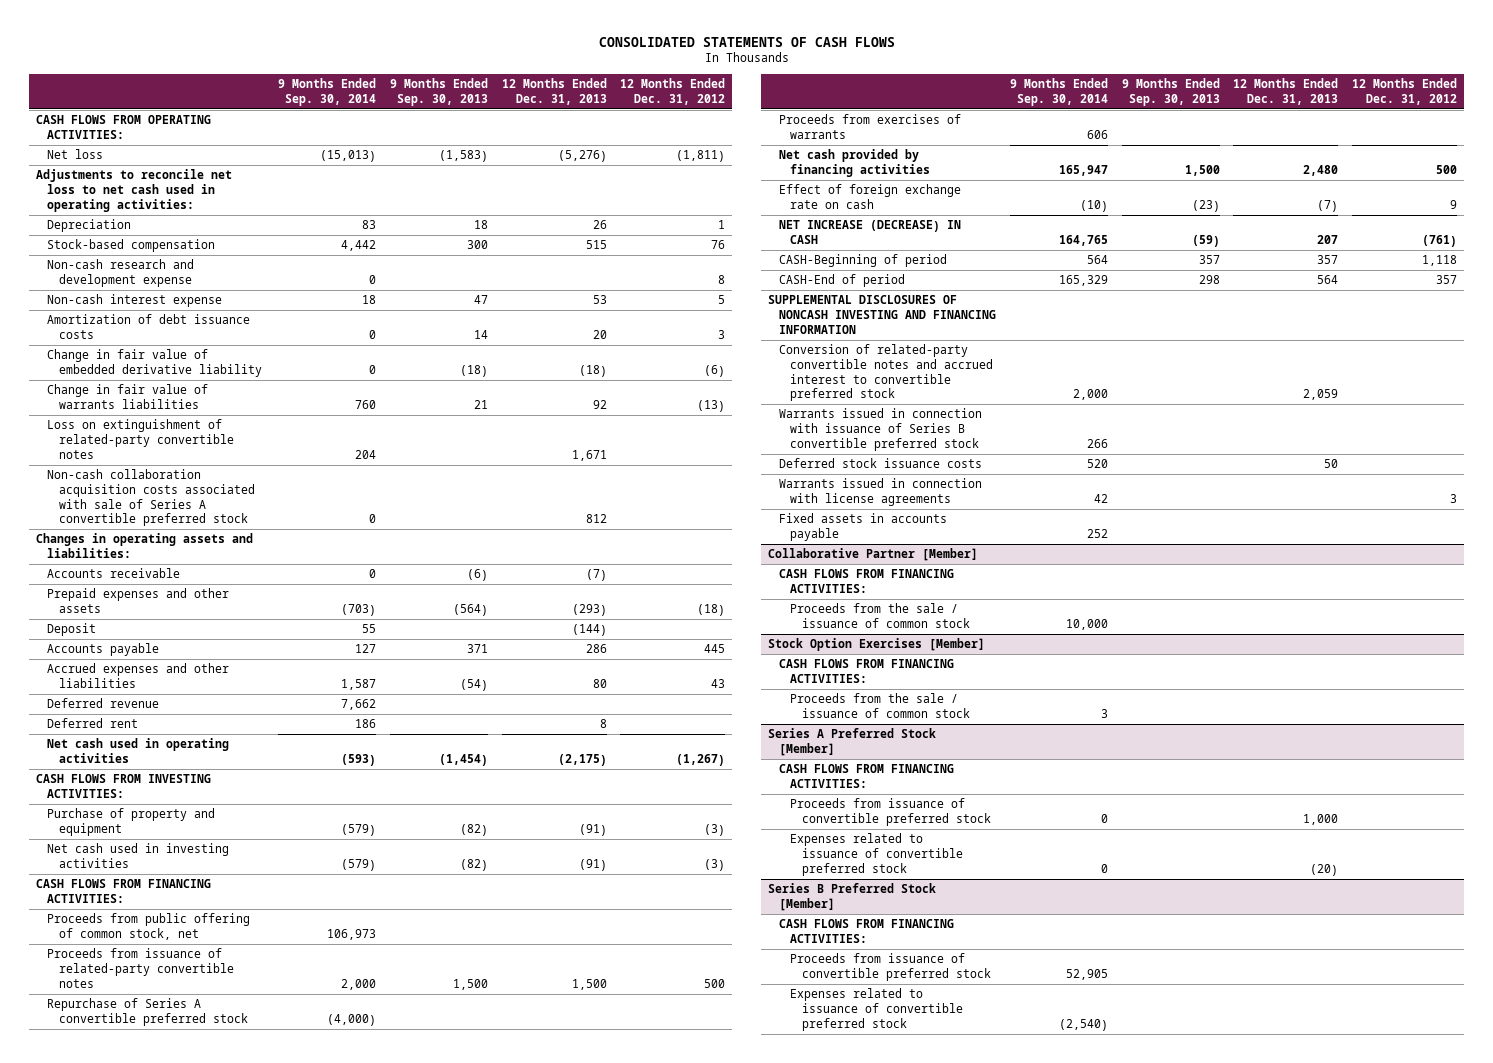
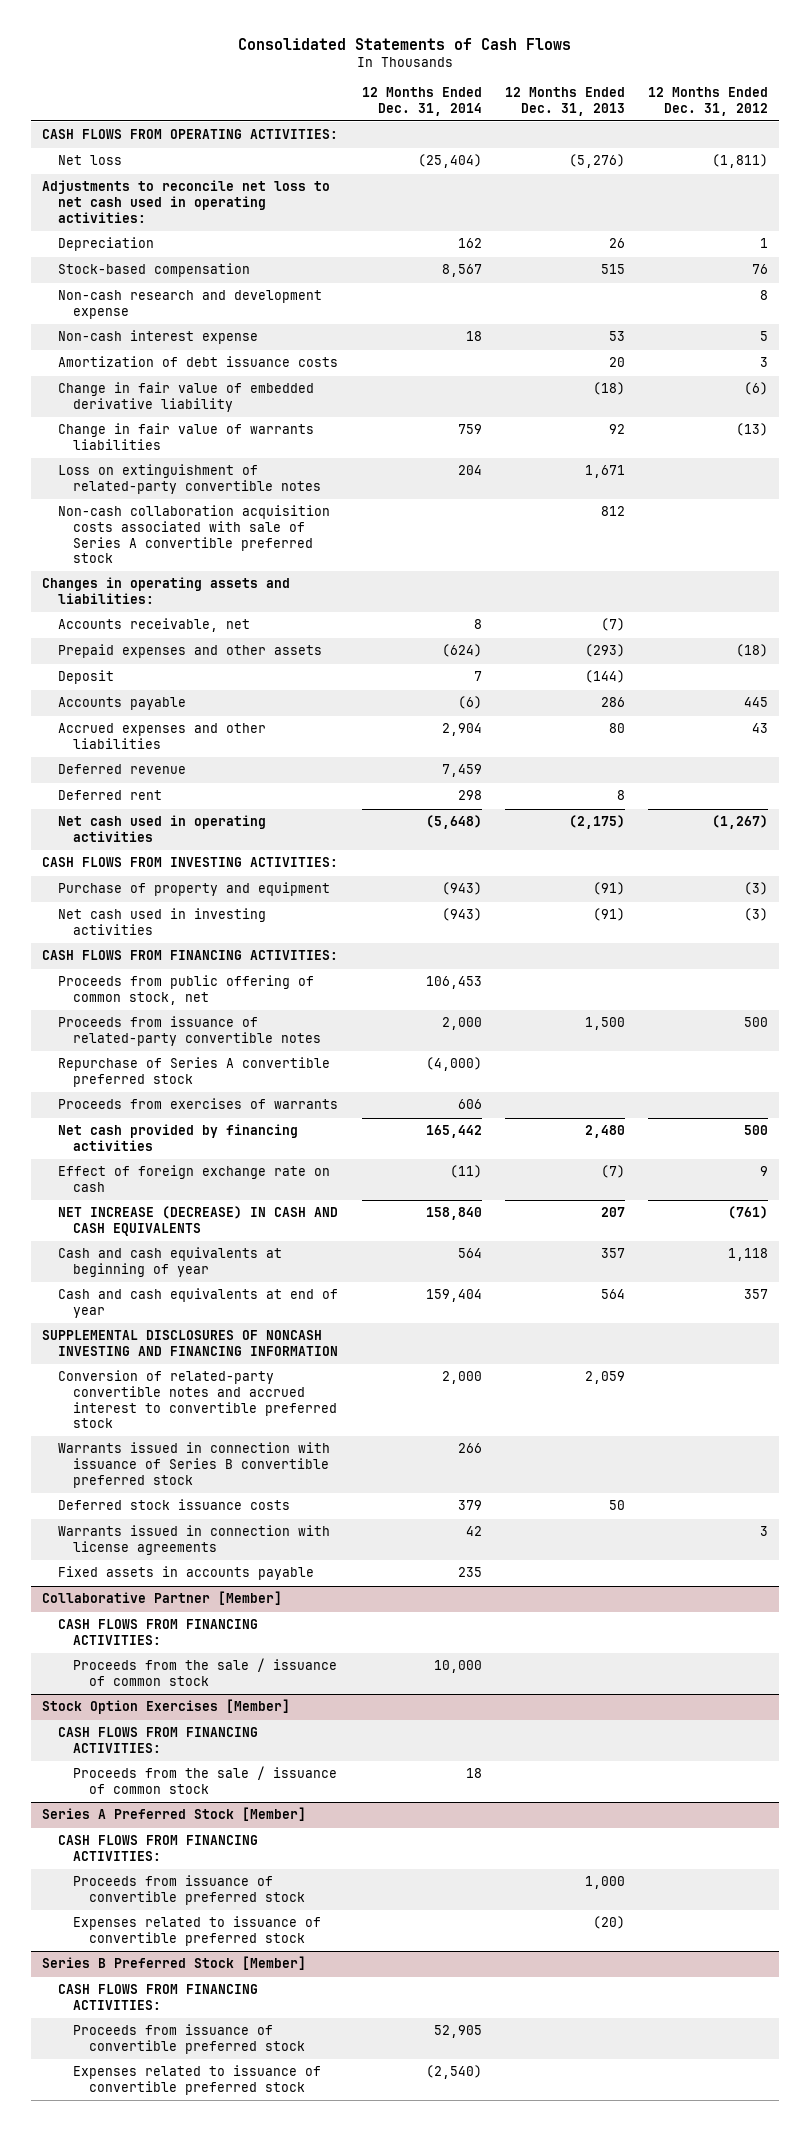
- CONSOLIDATED STATEMENTS OF CASH FLOWS
+ Consolidated Statements of Cash Flows
- | 9 Months Ended Sep. 30, 2014 | 9 Months Ended Sep. 30, 2013 | 12 Months Ended Dec. 31, 2013 | 12 Months Ended Dec. 31, 2012
+ | 12 Months Ended Dec. 31, 2014 | 12 Months Ended Dec. 31, 2013 | 12 Months Ended Dec. 31, 2012
- Accounts receivable | 0 | (6) | (7) |
+ Accounts receivable, net | 8 | (7) |
- NET INCREASE (DECREASE) IN CASH | 164,765 | (59) | 207 | (761)
- CASH-Beginning of period | 564 | 357 | 357 | 1,118
- CASH-End of period | 165,329 | 298 | 564 | 357
+ NET INCREASE (DECREASE) IN CASH AND CASH EQUIVALENTS | 158,840 | 207 | (761)
+ Cash and cash equivalents at beginning of year | 564 | 357 | 1,118
+ Cash and cash equivalents at end of year | 159,404 | 564 | 357

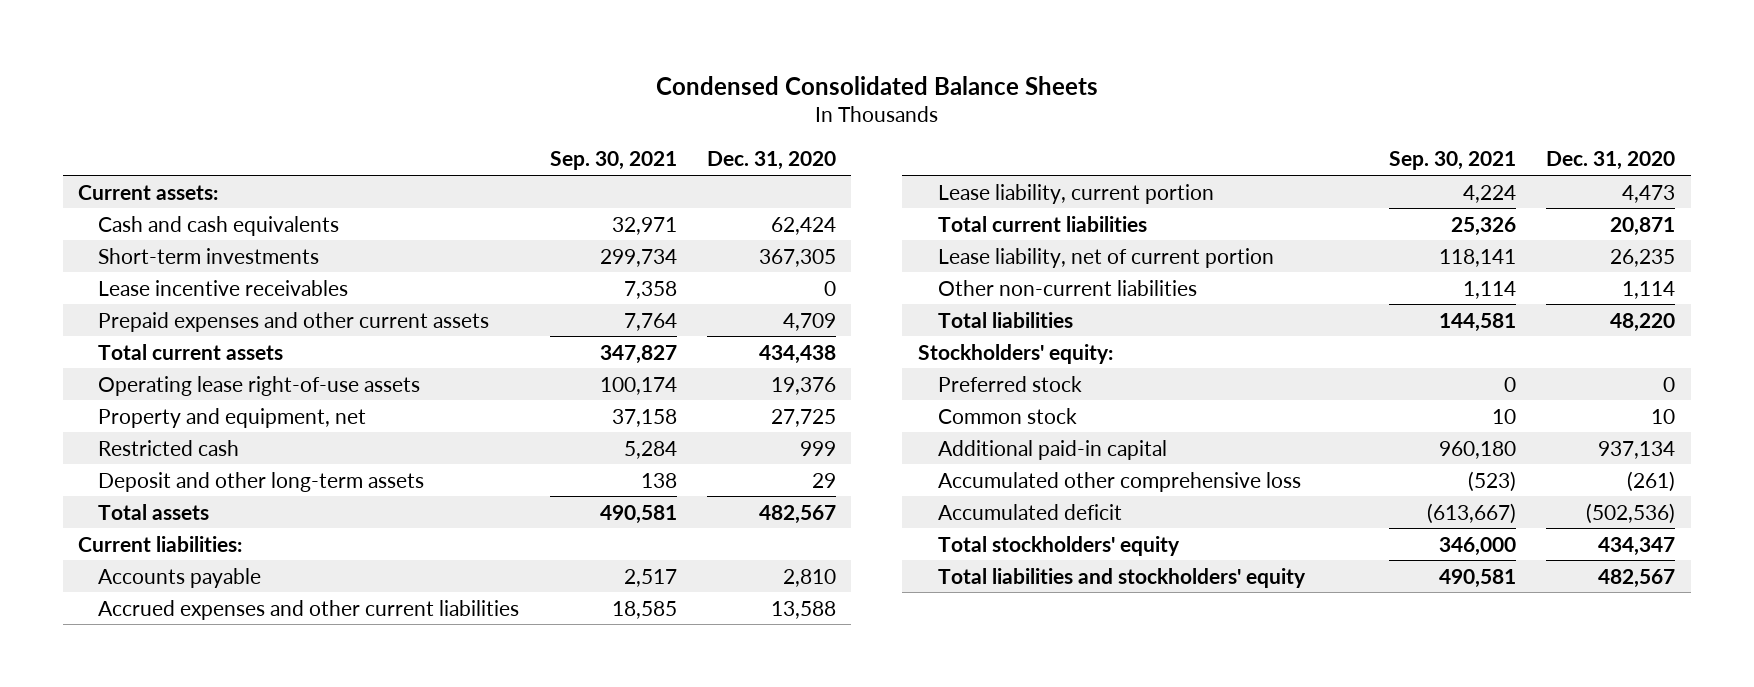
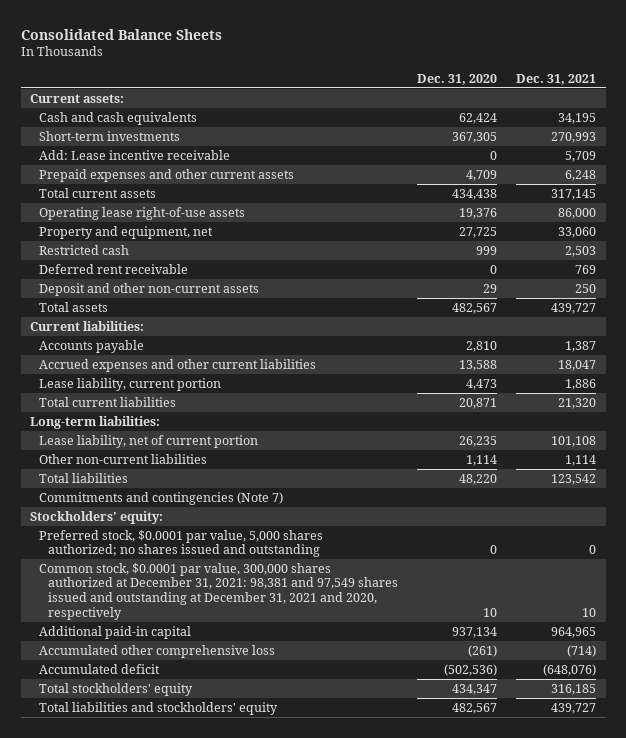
- Condensed Consolidated Balance Sheets
+ Consolidated Balance Sheets
- | Sep. 30, 2021 | Dec. 31, 2020
+ | Dec. 31, 2020 | Dec. 31, 2021
- Lease incentive receivables | 7,358 | 0
+ Add: Lease incentive receivable | 0 | 5,709
- Deposit and other long-term assets | 138 | 29
+ Deferred rent receivable | 0 | 769
+ Deposit and other non-current assets | 29 | 250
+ Long-term liabilities:
+ Commitments and contingencies (Note 7)
- Preferred stock | 0 | 0
- Common stock | 10 | 10
+ Preferred stock, $0.0001 par value, 5,000 shares authorized; no shares issued and outstanding | 0 | 0
+ Common stock, $0.0001 par value, 300,000 shares authorized at December 31, 2021: 98,381 and 97,549 shares issued and outstanding at December 31, 2021 and 2020, respectively | 10 | 10

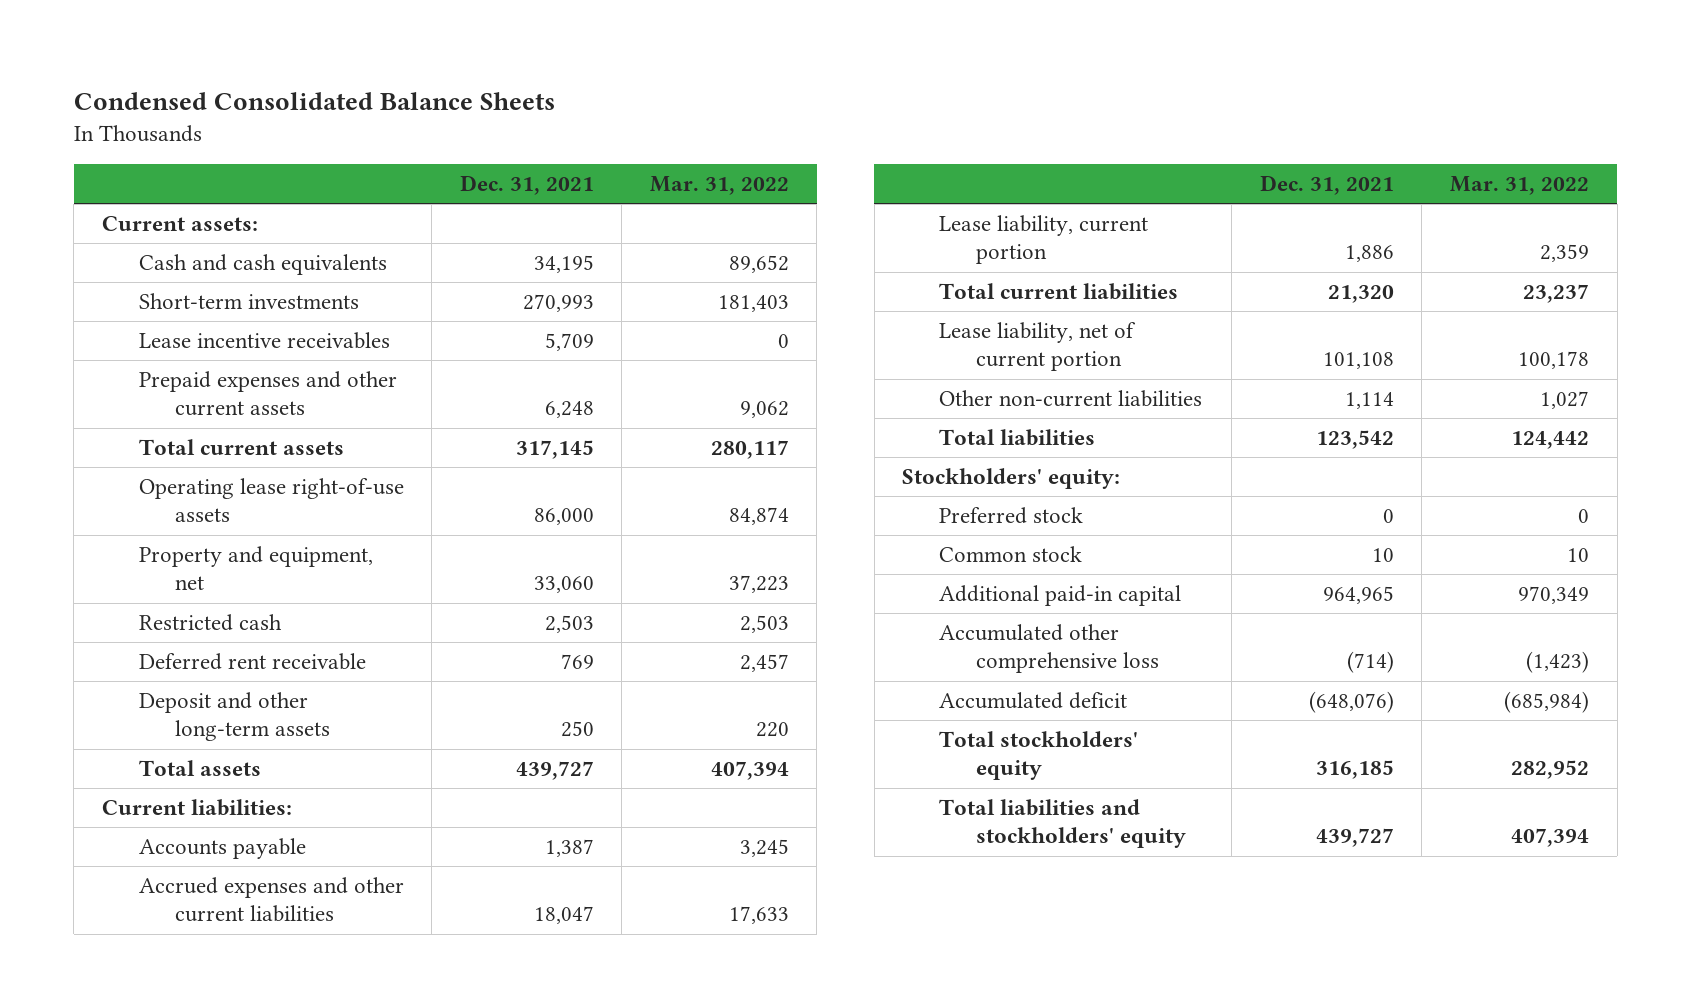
- Consolidated Balance Sheets
+ Condensed Consolidated Balance Sheets
- | Dec. 31, 2020 | Dec. 31, 2021
+ | Dec. 31, 2021 | Mar. 31, 2022
- Add: Lease incentive receivable | 0 | 5,709
+ Lease incentive receivables | 5,709 | 0
- Deposit and other non-current assets | 29 | 250
+ Deposit and other long-term assets | 250 | 220
- Long-term liabilities:
- Commitments and contingencies (Note 7)
- Preferred stock, $0.0001 par value, 5,000 shares authorized; no shares issued and outstanding | 0 | 0
- Common stock, $0.0001 par value, 300,000 shares authorized at December 31, 2021: 98,381 and 97,549 shares issued and outstanding at December 31, 2021 and 2020, respectively | 10 | 10
+ Preferred stock | 0 | 0
+ Common stock | 10 | 10

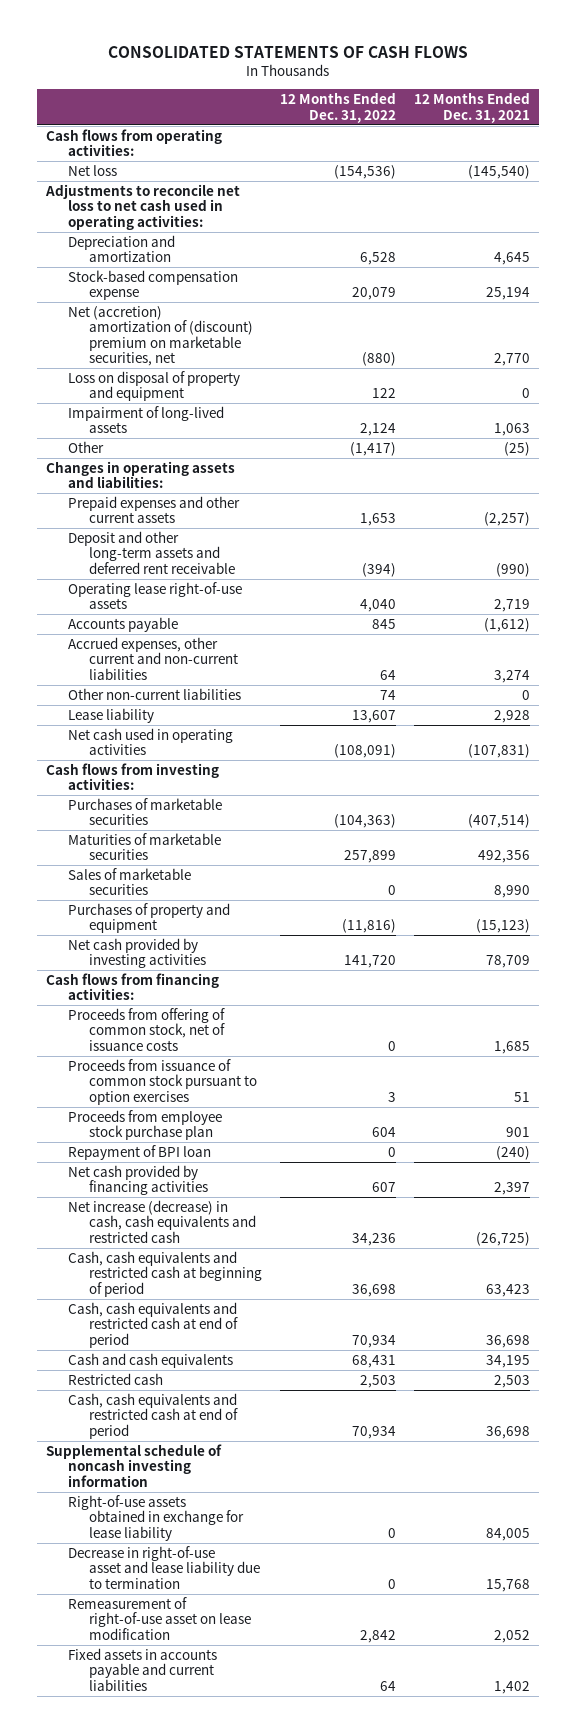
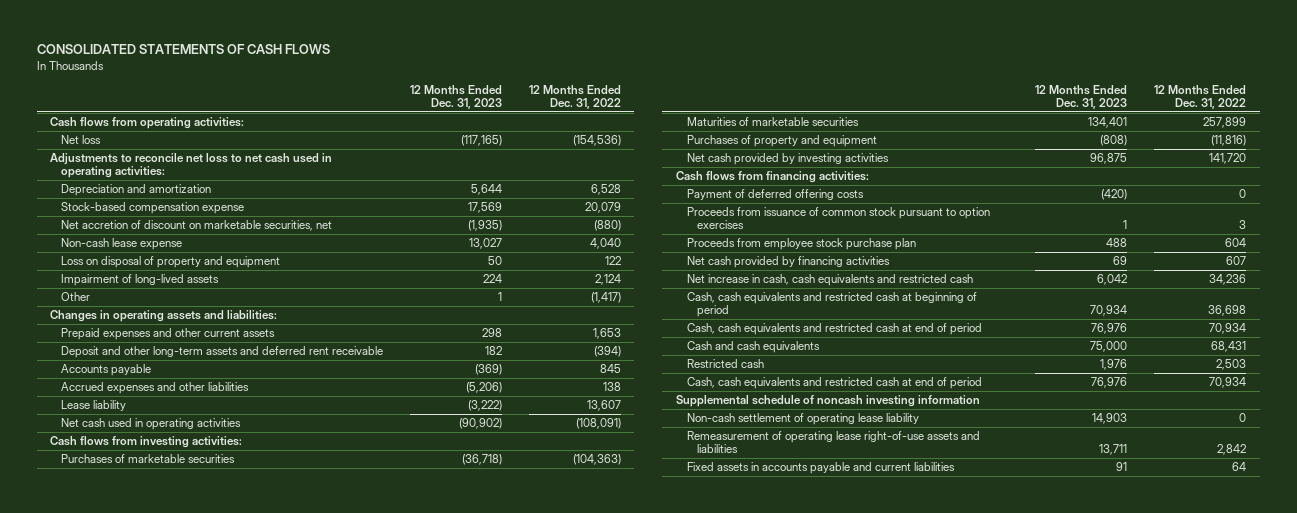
- | 12 Months Ended Dec. 31, 2022 | 12 Months Ended Dec. 31, 2021
+ | 12 Months Ended Dec. 31, 2023 | 12 Months Ended Dec. 31, 2022
- Net (accretion) amortization of (discount) premium on marketable securities, net | (880) | 2,770
+ Net accretion of discount on marketable securities, net | (1,935) | (880)
+ Non-cash lease expense | 13,027 | 4,040
- Operating lease right-of-use assets | 4,040 | 2,719
- Accrued expenses, other current and non-current liabilities | 64 | 3,274
- Other non-current liabilities | 74 | 0
+ Accrued expenses and other liabilities | (5,206) | 138
- Sales of marketable securities | 0 | 8,990
- Proceeds from offering of common stock, net of issuance costs | 0 | 1,685
+ Payment of deferred offering costs | (420) | 0
- Repayment of BPI loan | 0 | (240)
- Net increase (decrease) in cash, cash equivalents and restricted cash | 34,236 | (26,725)
+ Net increase in cash, cash equivalents and restricted cash | 6,042 | 34,236
- Right-of-use assets obtained in exchange for lease liability | 0 | 84,005
- Decrease in right-of-use asset and lease liability due to termination | 0 | 15,768
- Remeasurement of right-of-use asset on lease modification | 2,842 | 2,052
+ Non-cash settlement of operating lease liability | 14,903 | 0
+ Remeasurement of operating lease right-of-use assets and liabilities | 13,711 | 2,842

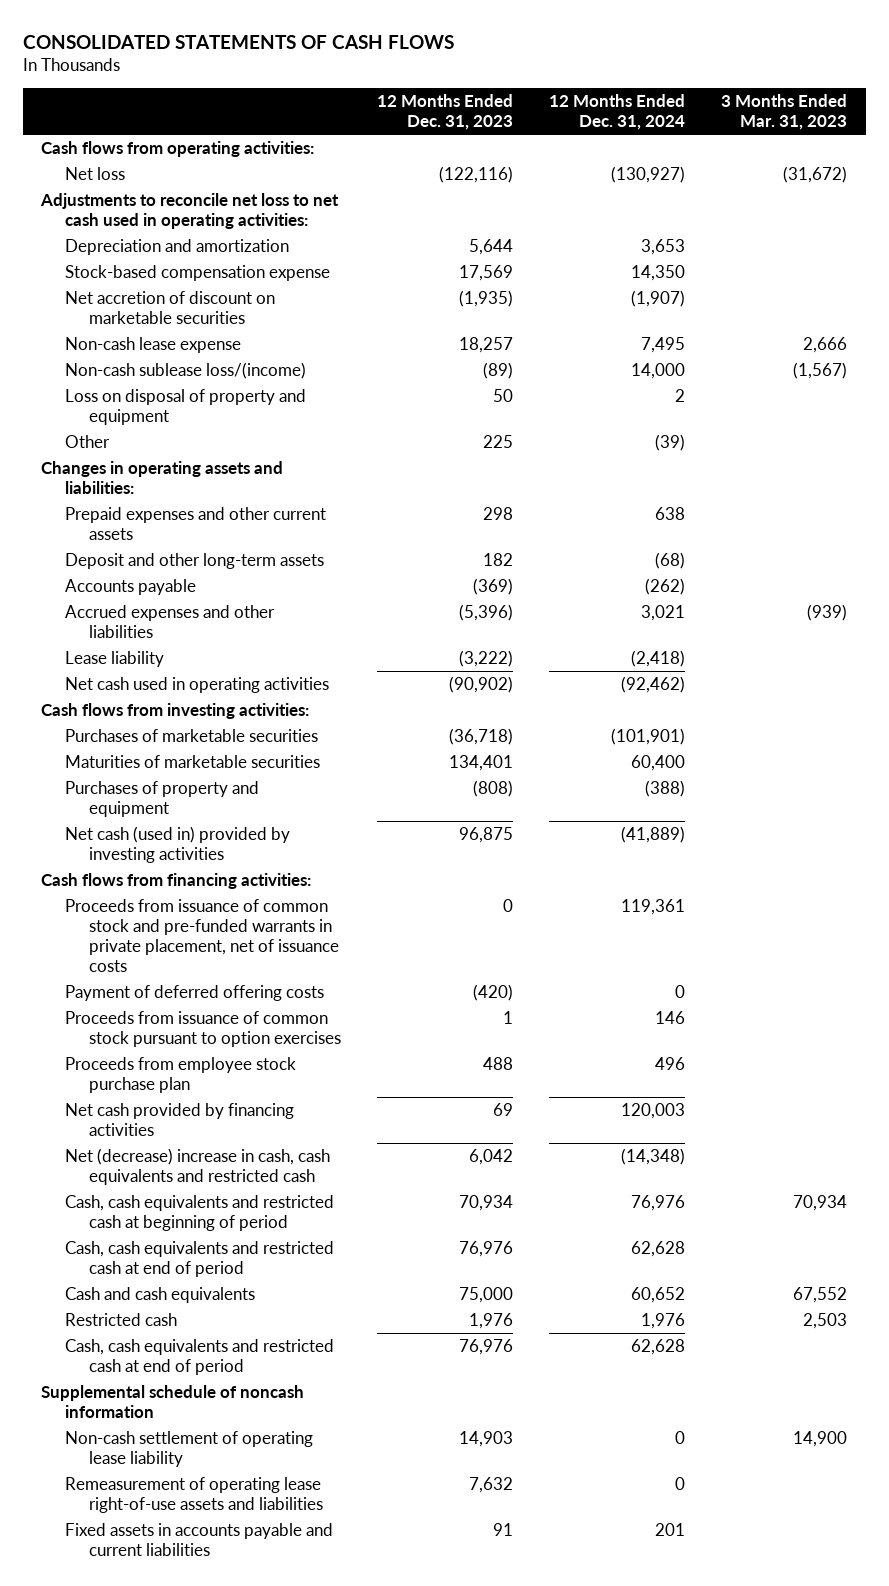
- | 12 Months Ended Dec. 31, 2023 | 12 Months Ended Dec. 31, 2022
+ | 12 Months Ended Dec. 31, 2023 | 12 Months Ended Dec. 31, 2024 | 3 Months Ended Mar. 31, 2023
- Net loss | (117,165) | (154,536)
+ Net loss | (122,116) | (130,927) | (31,672)
- Net accretion of discount on marketable securities, net | (1,935) | (880)
- Non-cash lease expense | 13,027 | 4,040
+ Net accretion of discount on marketable securities | (1,935) | (1,907) |
+ Non-cash lease expense | 18,257 | 7,495 | 2,666
+ Non-cash sublease loss/(income) | (89) | 14,000 | (1,567)
- Impairment of long-lived assets | 224 | 2,124
- Other | 1 | (1,417)
+ Other | 225 | (39) |
- Deposit and other long-term assets and deferred rent receivable | 182 | (394)
+ Deposit and other long-term assets | 182 | (68) |
- Accrued expenses and other liabilities | (5,206) | 138
+ Accrued expenses and other liabilities | (5,396) | 3,021 | (939)
- Net cash provided by investing activities | 96,875 | 141,720
+ Net cash (used in) provided by investing activities | 96,875 | (41,889) |
+ Proceeds from issuance of common stock and pre-funded warrants in private placement, net of issuance costs | 0 | 119,361 |
- Net increase in cash, cash equivalents and restricted cash | 6,042 | 34,236
+ Net (decrease) increase in cash, cash equivalents and restricted cash | 6,042 | (14,348) |
- Supplemental schedule of noncash investing information
+ Supplemental schedule of noncash information
- Remeasurement of operating lease right-of-use assets and liabilities | 13,711 | 2,842
+ Remeasurement of operating lease right-of-use assets and liabilities | 7,632 | 0 |

